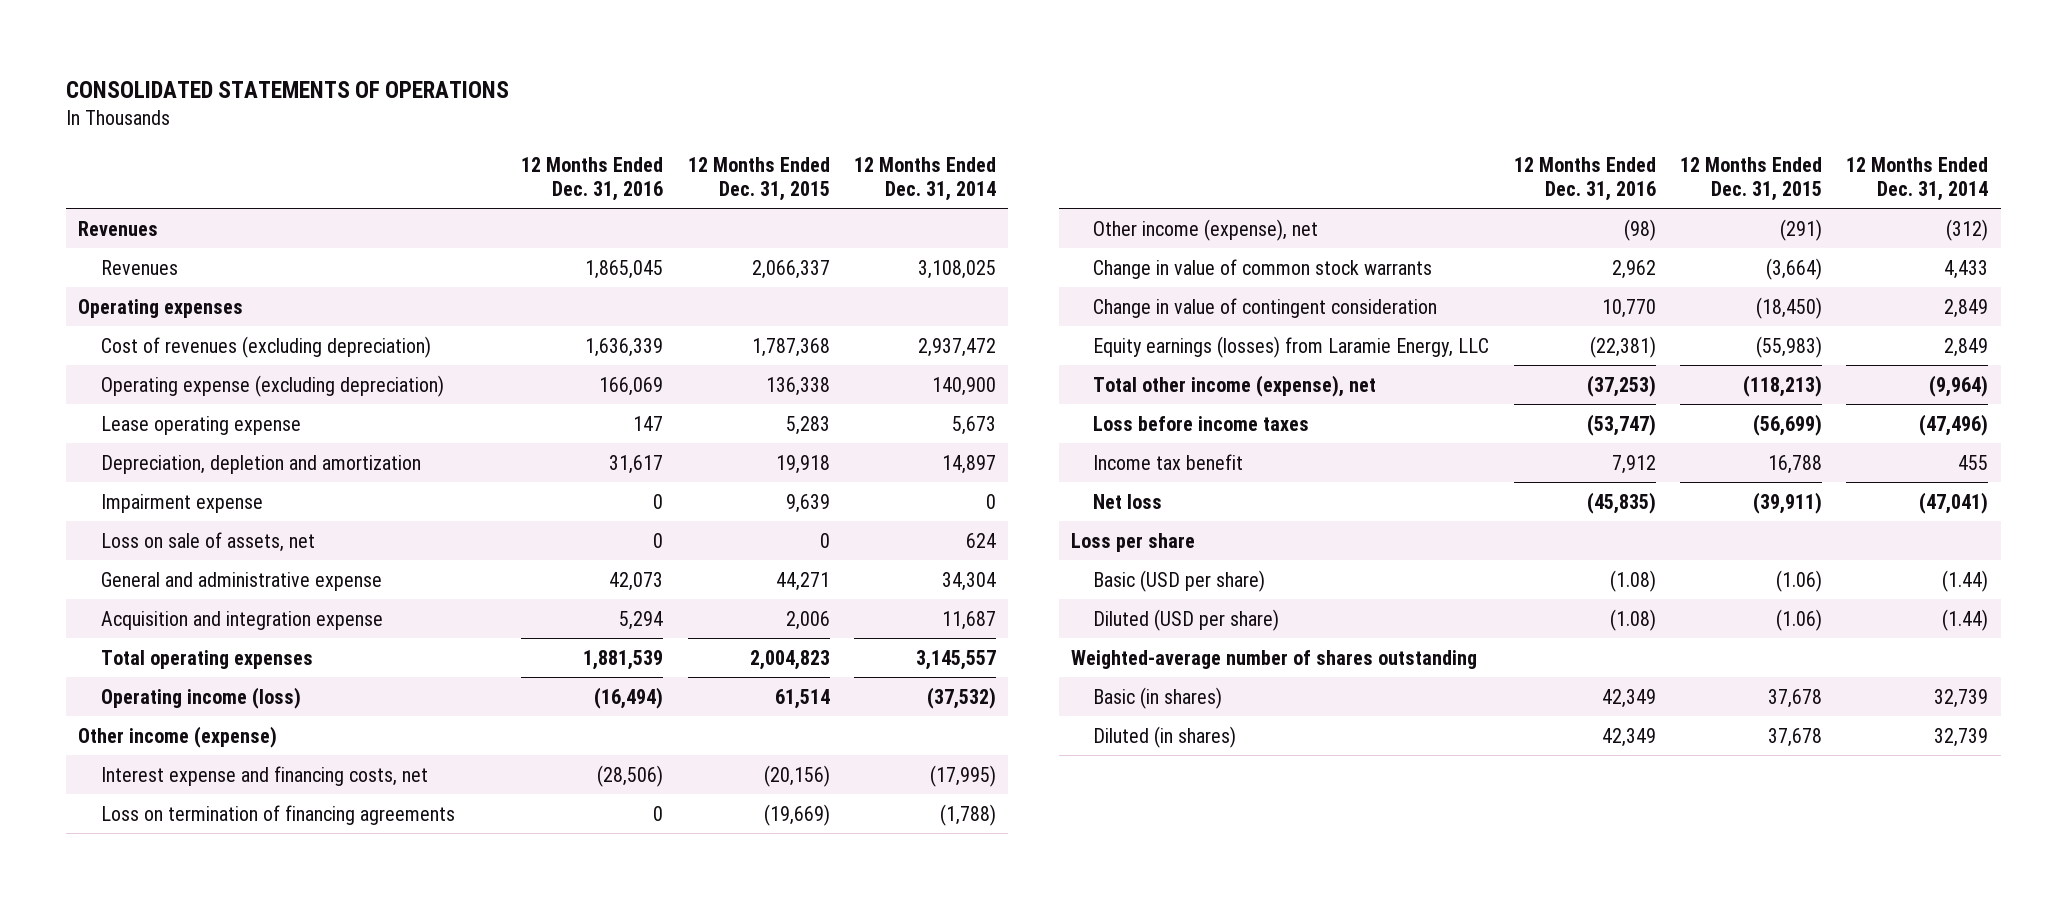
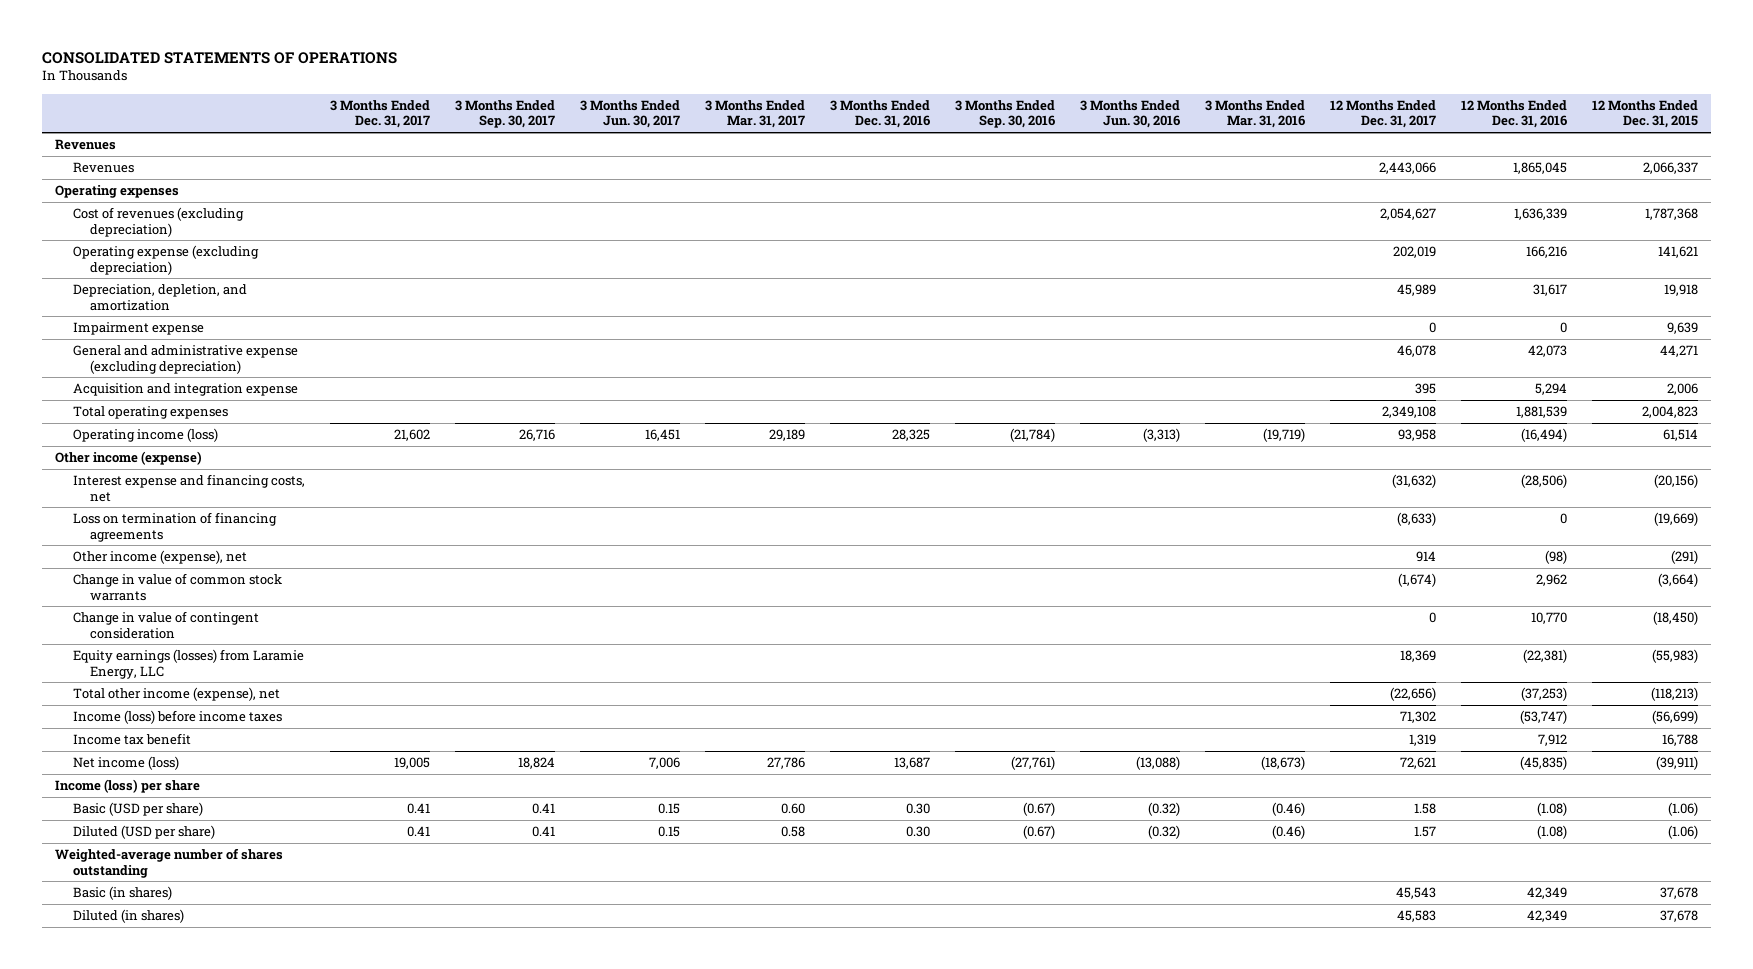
- | 12 Months Ended Dec. 31, 2016 | 12 Months Ended Dec. 31, 2015 | 12 Months Ended Dec. 31, 2014
+ | 3 Months Ended Dec. 31, 2017 | 3 Months Ended Sep. 30, 2017 | 3 Months Ended Jun. 30, 2017 | 3 Months Ended Mar. 31, 2017 | 3 Months Ended Dec. 31, 2016 | 3 Months Ended Sep. 30, 2016 | 3 Months Ended Jun. 30, 2016 | 3 Months Ended Mar. 31, 2016 | 12 Months Ended Dec. 31, 2017 | 12 Months Ended Dec. 31, 2016 | 12 Months Ended Dec. 31, 2015
- Operating expense (excluding depreciation) | 166,069 | 136,338 | 140,900
- Lease operating expense | 147 | 5,283 | 5,673
- Depreciation, depletion and amortization | 31,617 | 19,918 | 14,897
+ Operating expense (excluding depreciation) | | | | | | | | | 202,019 | 166,216 | 141,621
+ Depreciation, depletion, and amortization | | | | | | | | | 45,989 | 31,617 | 19,918
- Loss on sale of assets, net | 0 | 0 | 624
- General and administrative expense | 42,073 | 44,271 | 34,304
+ General and administrative expense (excluding depreciation) | | | | | | | | | 46,078 | 42,073 | 44,271
- Loss before income taxes | (53,747) | (56,699) | (47,496)
+ Income (loss) before income taxes | | | | | | | | | 71,302 | (53,747) | (56,699)
- Net loss | (45,835) | (39,911) | (47,041)
- Loss per share
+ Net income (loss) | 19,005 | 18,824 | 7,006 | 27,786 | 13,687 | (27,761) | (13,088) | (18,673) | 72,621 | (45,835) | (39,911)
+ Income (loss) per share

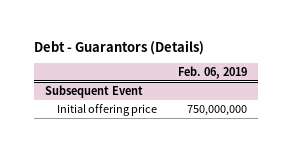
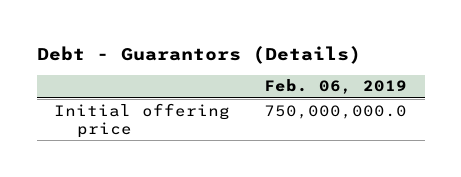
- Subsequent Event
- Initial offering price | 750,000,000
+ Initial offering price | 750,000,000.0

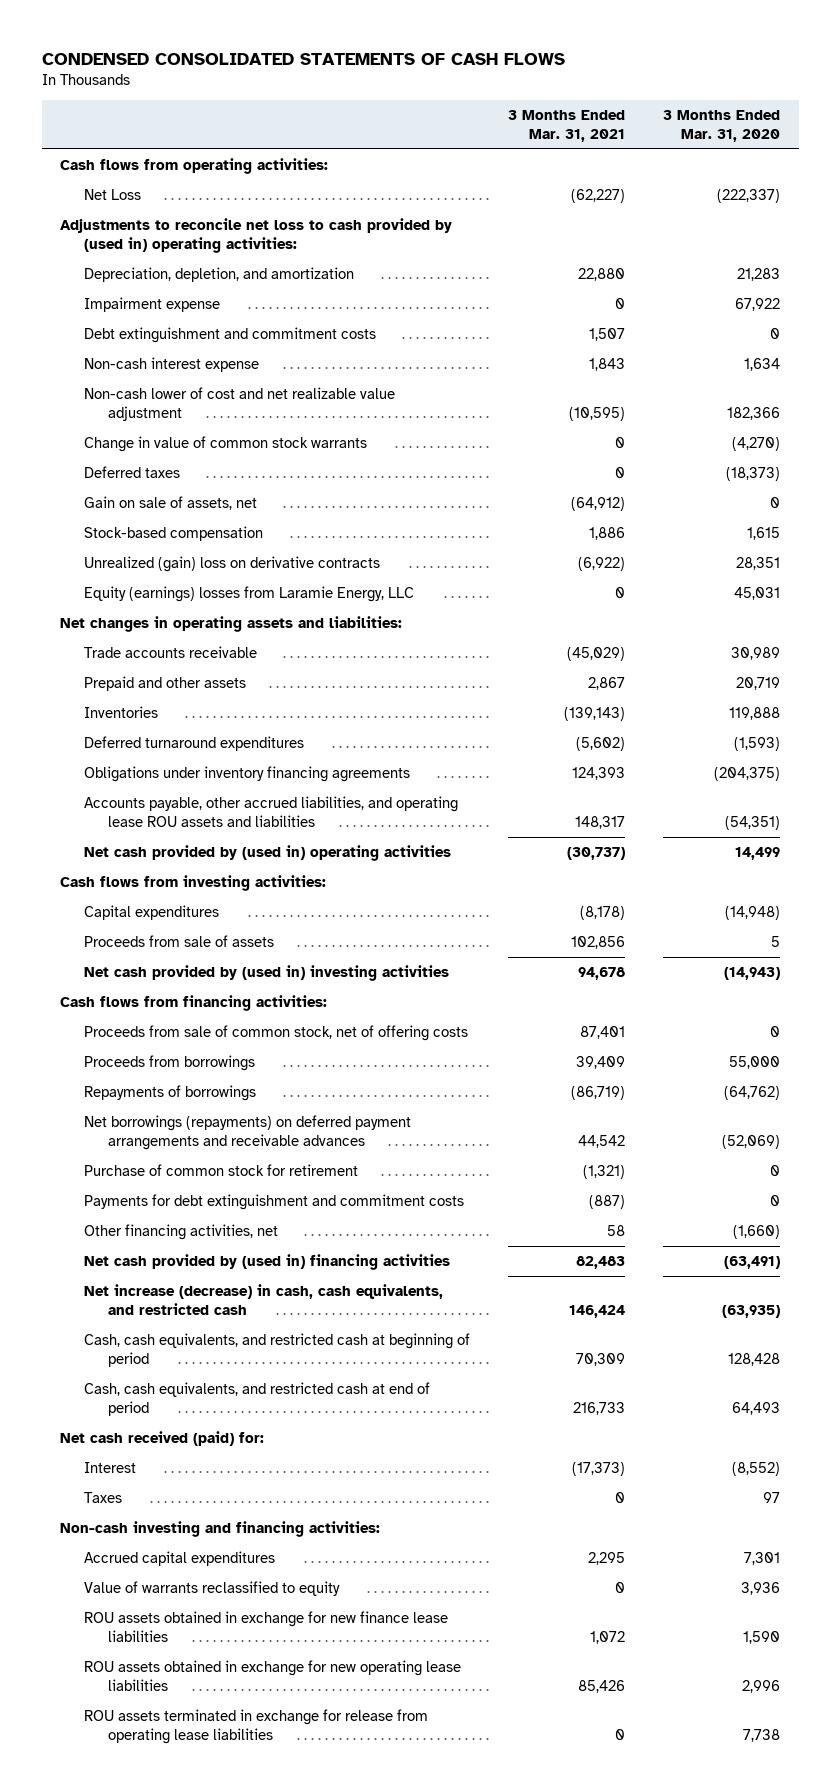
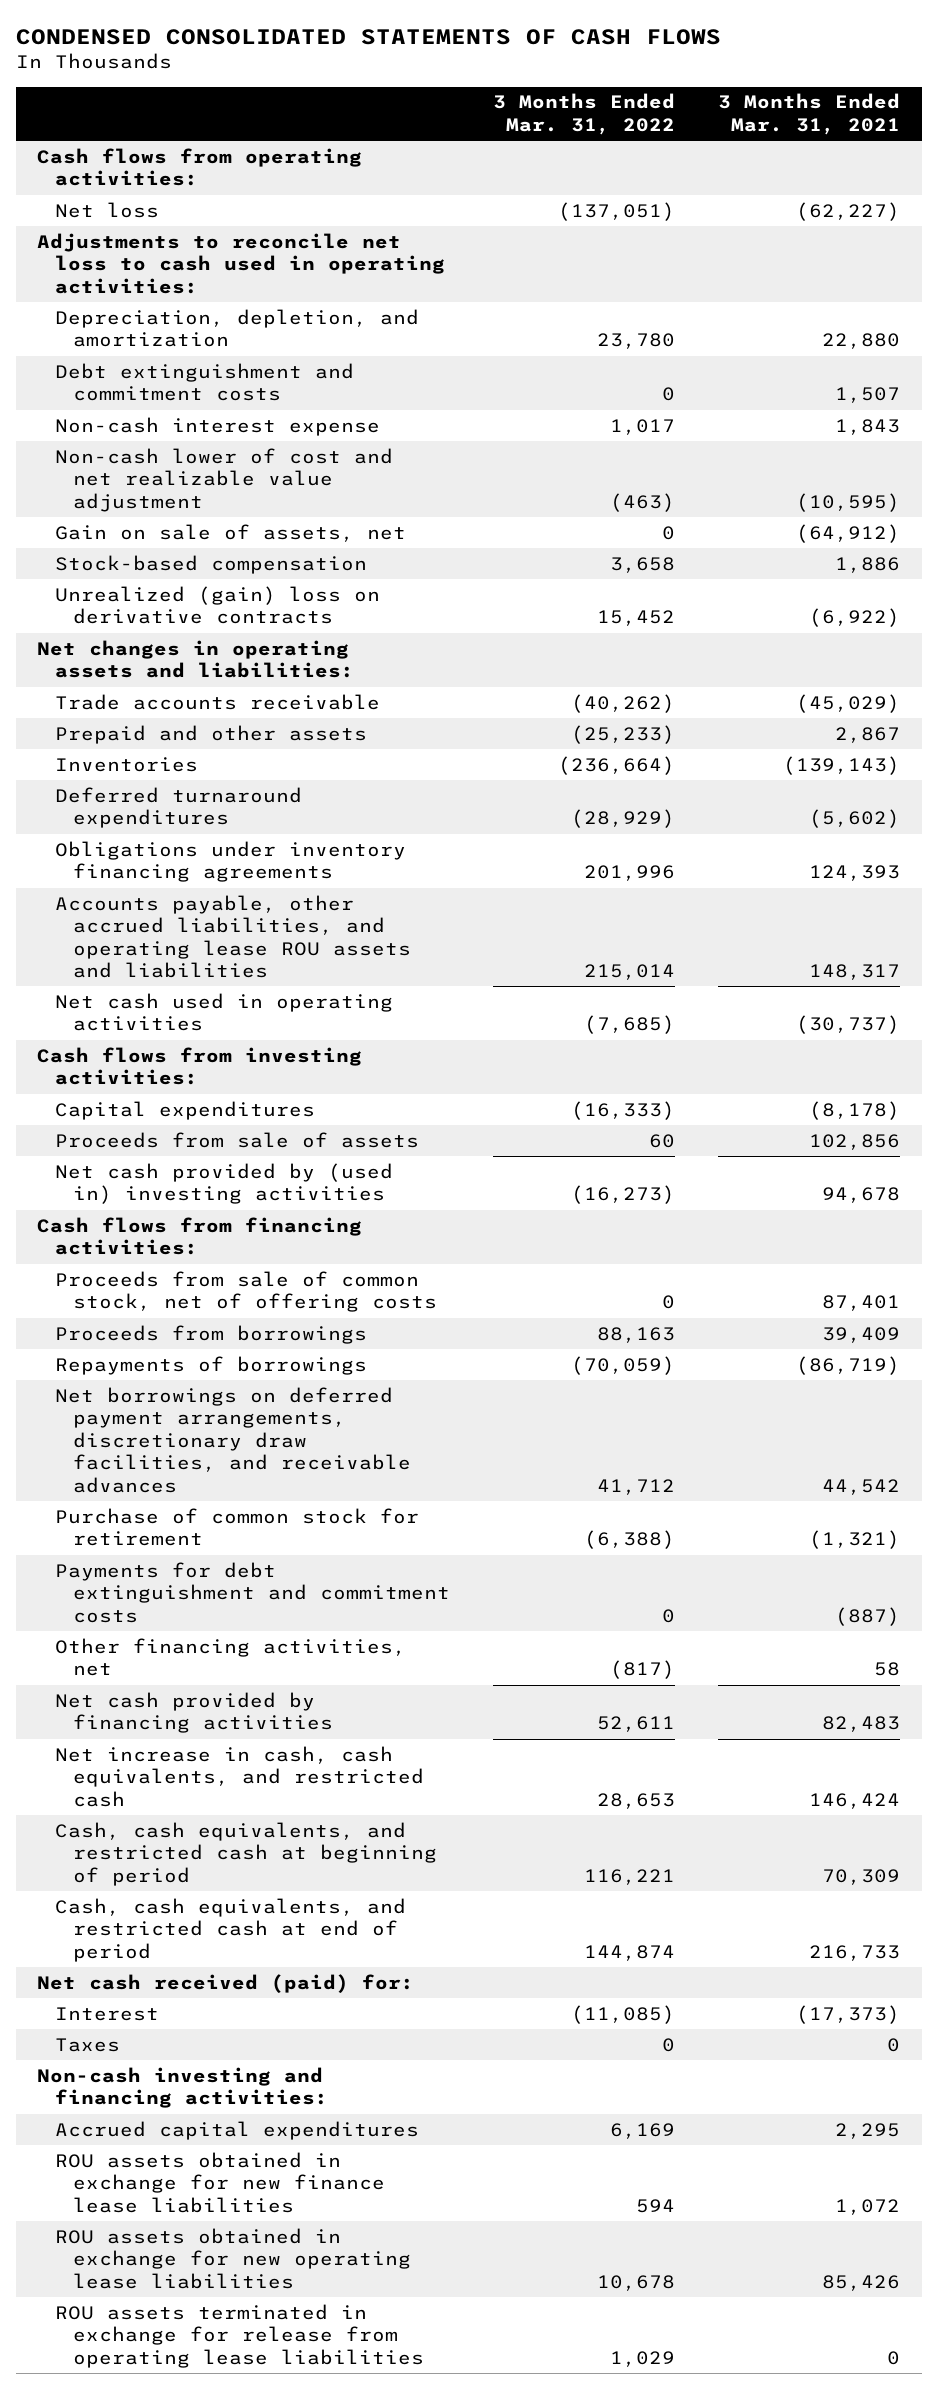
- | 3 Months Ended Mar. 31, 2021 | 3 Months Ended Mar. 31, 2020
+ | 3 Months Ended Mar. 31, 2022 | 3 Months Ended Mar. 31, 2021
- Net Loss | (62,227) | (222,337)
- Adjustments to reconcile net loss to cash provided by (used in) operating activities:
+ Net loss | (137,051) | (62,227)
+ Adjustments to reconcile net loss to cash used in operating activities:
- Impairment expense | 0 | 67,922
- Change in value of common stock warrants | 0 | (4,270)
- Deferred taxes | 0 | (18,373)
- Equity (earnings) losses from Laramie Energy, LLC | 0 | 45,031
- Net cash provided by (used in) operating activities | (30,737) | 14,499
+ Net cash used in operating activities | (7,685) | (30,737)
- Net borrowings (repayments) on deferred payment arrangements and receivable advances | 44,542 | (52,069)
+ Net borrowings on deferred payment arrangements, discretionary draw facilities, and receivable advances | 41,712 | 44,542
- Net cash provided by (used in) financing activities | 82,483 | (63,491)
- Net increase (decrease) in cash, cash equivalents, and restricted cash | 146,424 | (63,935)
+ Net cash provided by financing activities | 52,611 | 82,483
+ Net increase in cash, cash equivalents, and restricted cash | 28,653 | 146,424
- Value of warrants reclassified to equity | 0 | 3,936

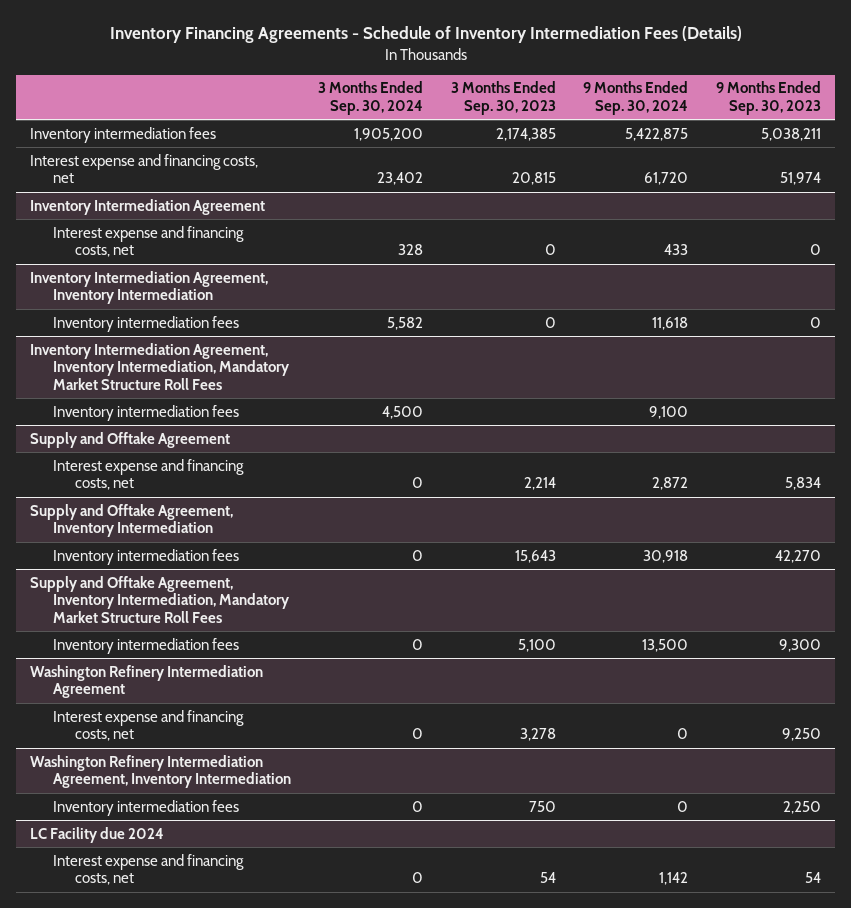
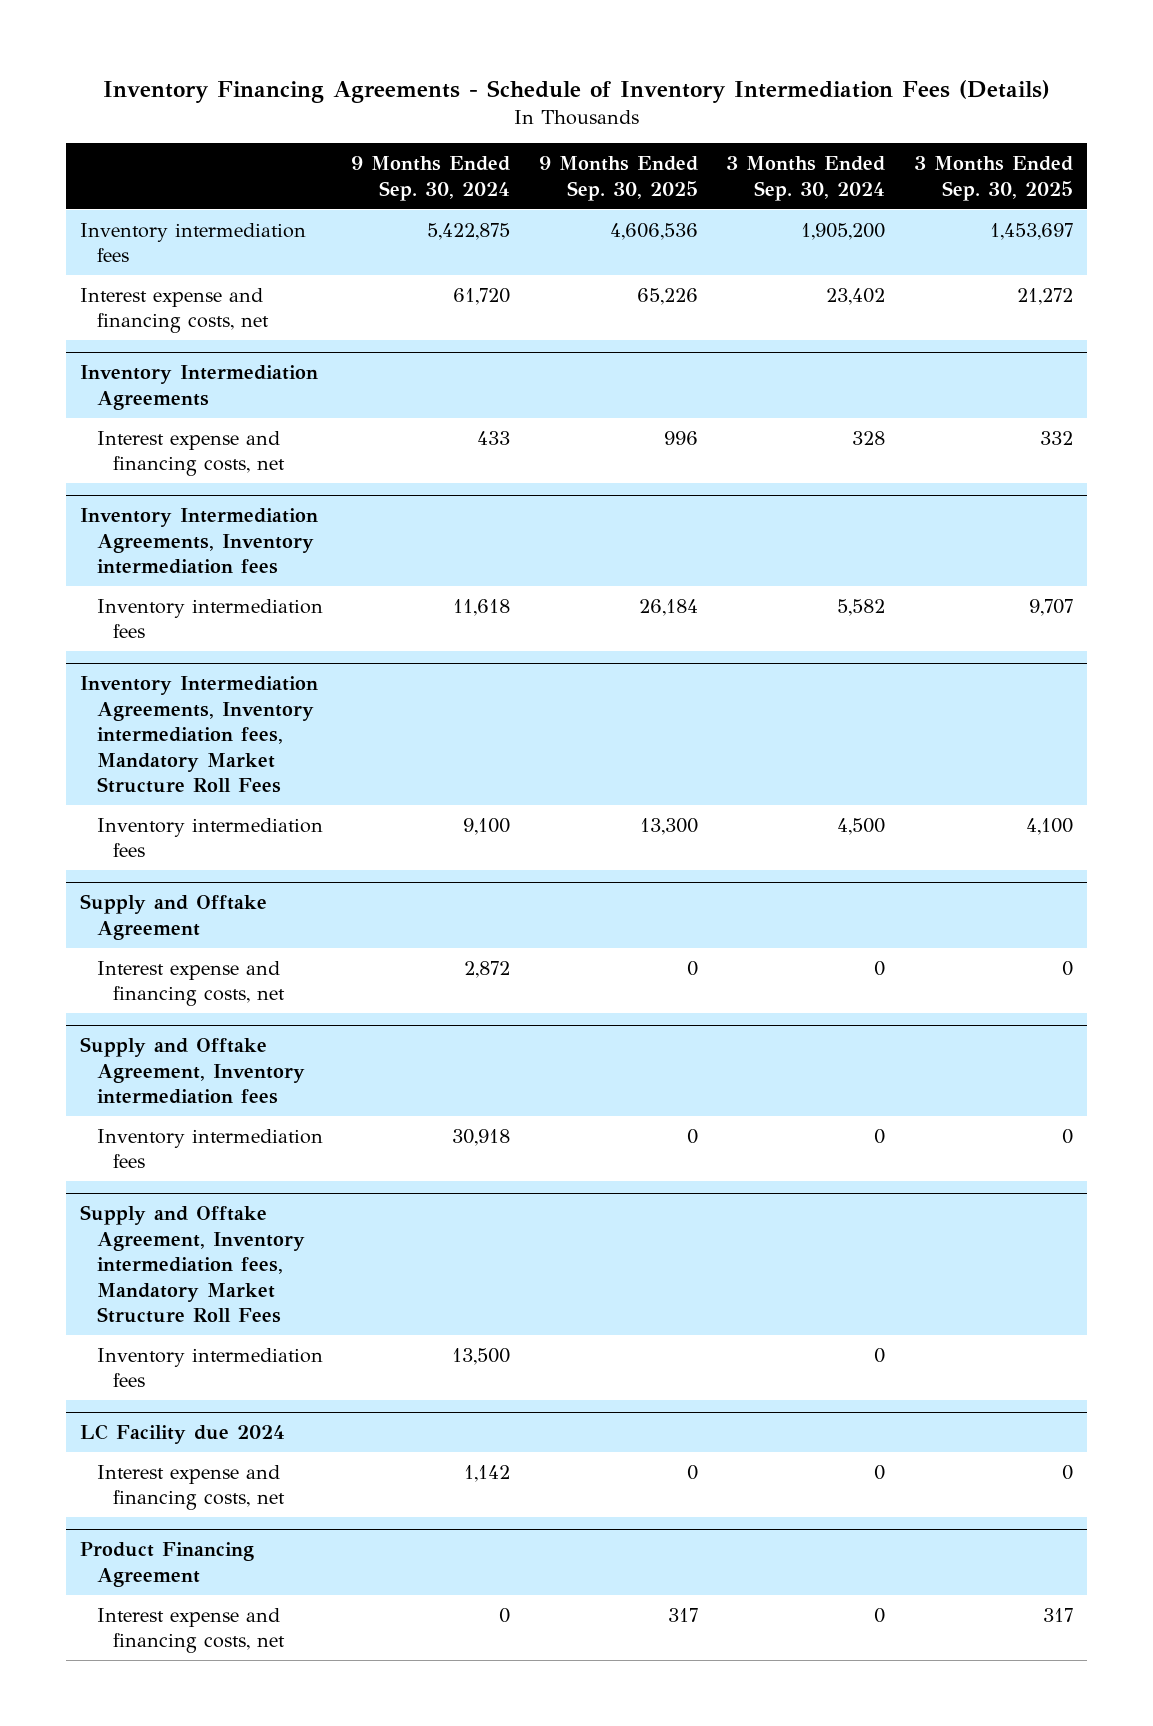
- | 3 Months Ended Sep. 30, 2024 | 3 Months Ended Sep. 30, 2023 | 9 Months Ended Sep. 30, 2024 | 9 Months Ended Sep. 30, 2023
+ | 9 Months Ended Sep. 30, 2024 | 9 Months Ended Sep. 30, 2025 | 3 Months Ended Sep. 30, 2024 | 3 Months Ended Sep. 30, 2025
- Inventory Intermediation Agreement
+ Inventory Intermediation Agreements
- Inventory Intermediation Agreement, Inventory Intermediation
+ Inventory Intermediation Agreements, Inventory intermediation fees
- Inventory Intermediation Agreement, Inventory Intermediation, Mandatory Market Structure Roll Fees
+ Inventory Intermediation Agreements, Inventory intermediation fees, Mandatory Market Structure Roll Fees
- Supply and Offtake Agreement, Inventory Intermediation
+ Supply and Offtake Agreement, Inventory intermediation fees
- Supply and Offtake Agreement, Inventory Intermediation, Mandatory Market Structure Roll Fees
+ Supply and Offtake Agreement, Inventory intermediation fees, Mandatory Market Structure Roll Fees
- Washington Refinery Intermediation Agreement
- Interest expense and financing costs, net | 0 | 3,278 | 0 | 9,250
- Washington Refinery Intermediation Agreement, Inventory Intermediation
- Inventory intermediation fees | 0 | 750 | 0 | 2,250
+ Product Financing Agreement
+ Interest expense and financing costs, net | 0 | 317 | 0 | 317

